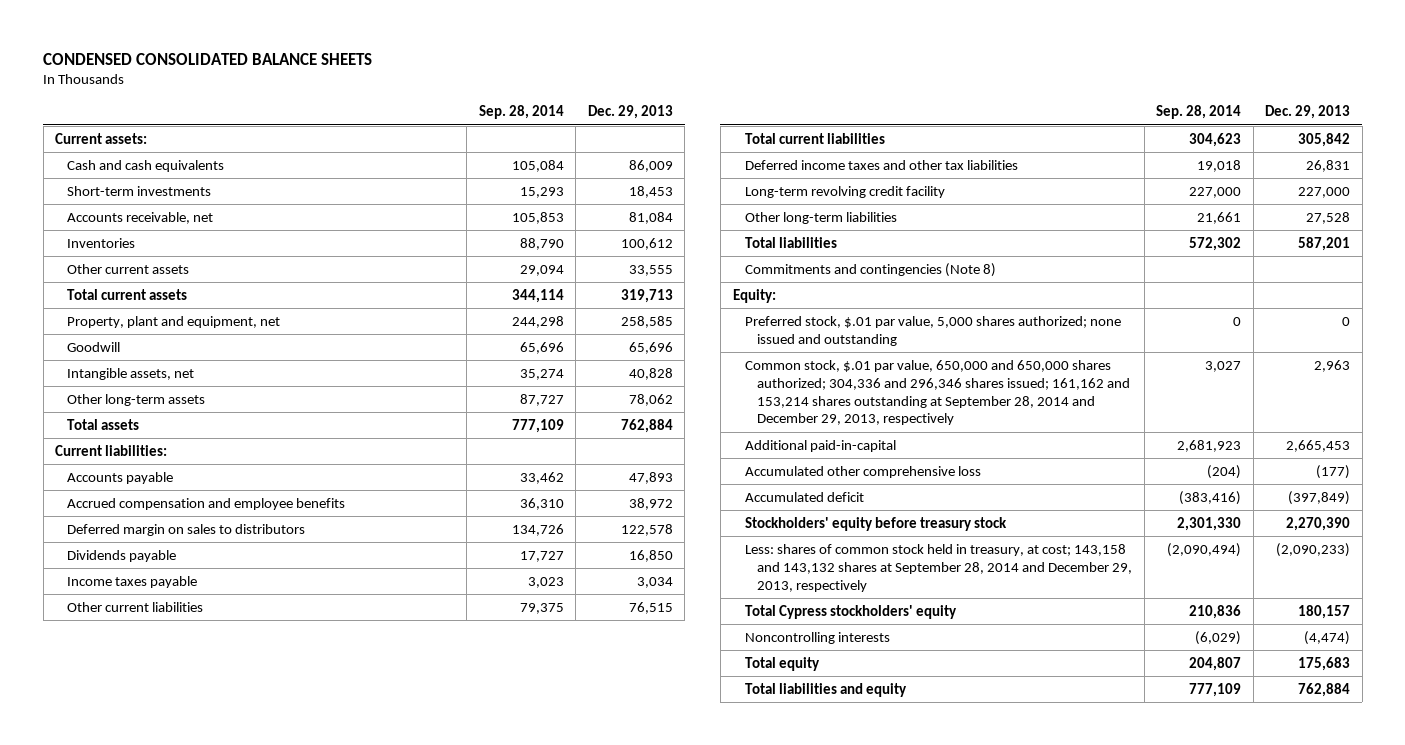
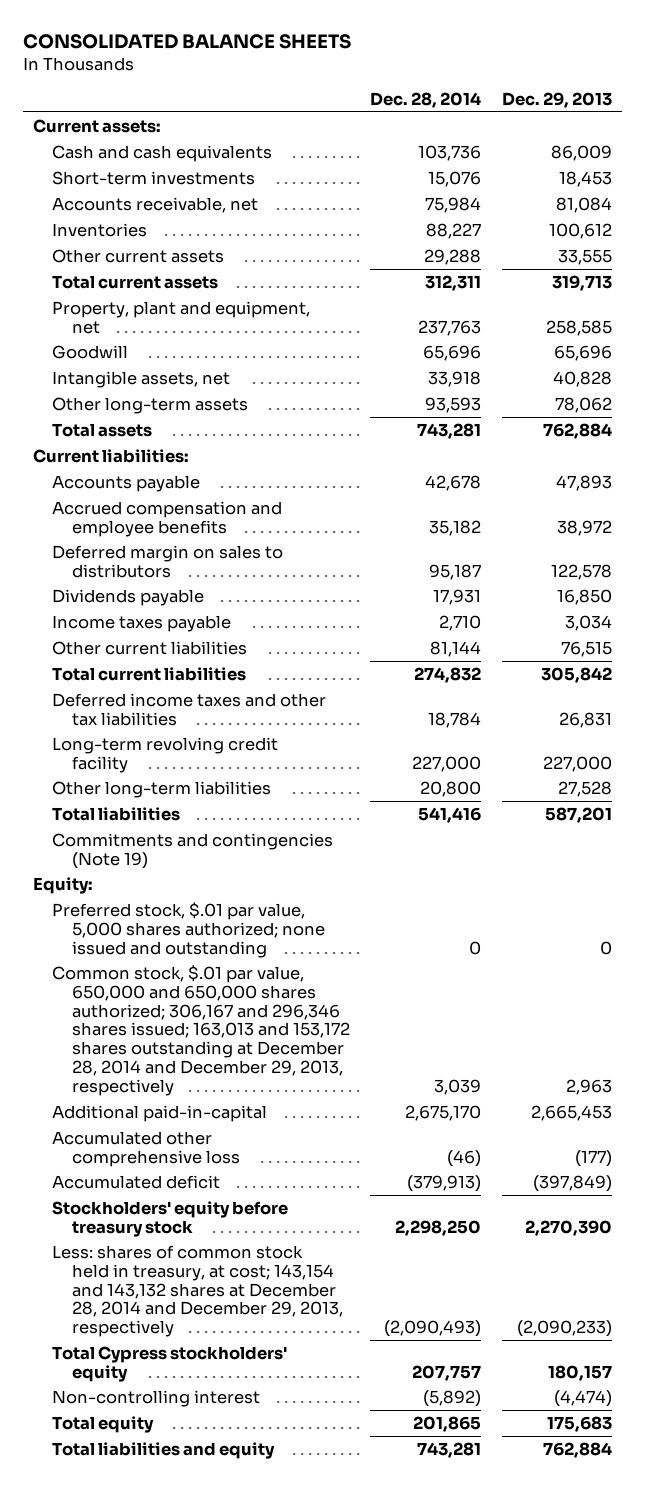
- CONDENSED CONSOLIDATED BALANCE SHEETS
+ CONSOLIDATED BALANCE SHEETS
- | Sep. 28, 2014 | Dec. 29, 2013
+ | Dec. 28, 2014 | Dec. 29, 2013
- Commitments and contingencies (Note 8)
+ Commitments and contingencies (Note 19)
- Common stock, $.01 par value, 650,000 and 650,000 shares authorized; 304,336 and 296,346 shares issued; 161,162 and 153,214 shares outstanding at September 28, 2014 and December 29, 2013, respectively | 3,027 | 2,963
+ Common stock, $.01 par value, 650,000 and 650,000 shares authorized; 306,167 and 296,346 shares issued; 163,013 and 153,172 shares outstanding at December 28, 2014 and December 29, 2013, respectively | 3,039 | 2,963
- Less: shares of common stock held in treasury, at cost; 143,158 and 143,132 shares at September 28, 2014 and December 29, 2013, respectively | (2,090,494) | (2,090,233)
+ Less: shares of common stock held in treasury, at cost; 143,154 and 143,132 shares at December 28, 2014 and December 29, 2013, respectively | (2,090,493) | (2,090,233)
- Noncontrolling interests | (6,029) | (4,474)
+ Non-controlling interest | (5,892) | (4,474)

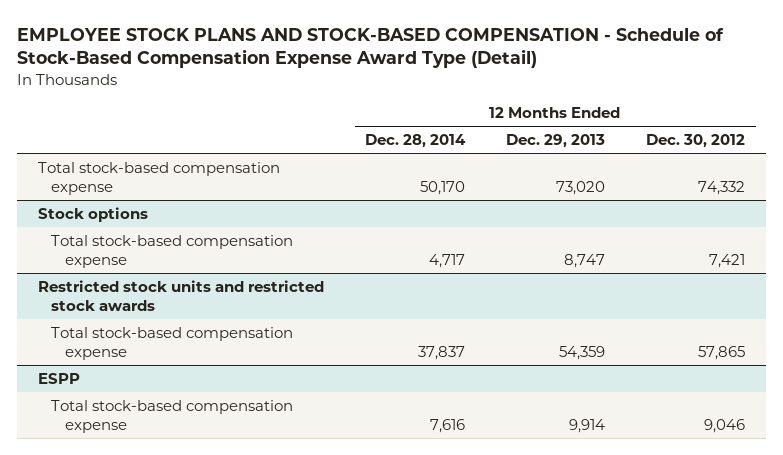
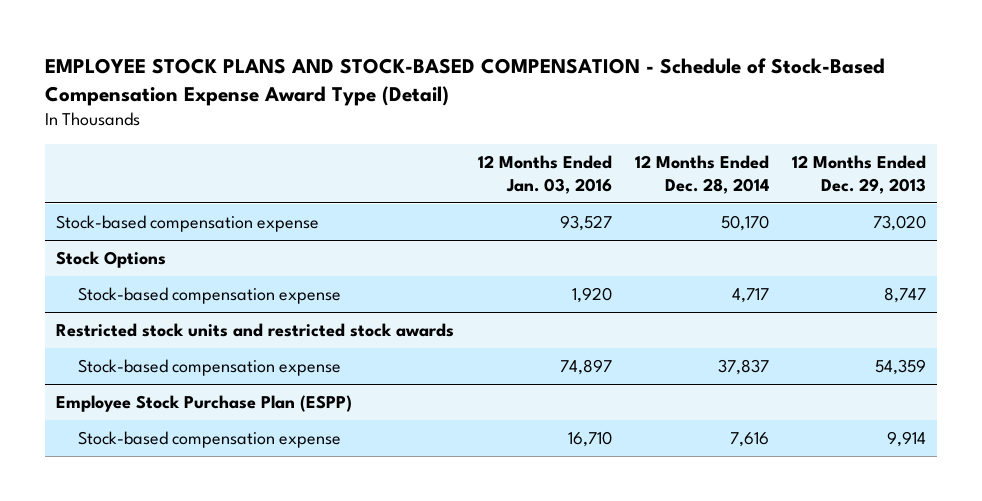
- | 12 Months Ended Dec. 28, 2014 | 12 Months Ended Dec. 29, 2013 | 12 Months Ended Dec. 30, 2012
+ | 12 Months Ended Jan. 03, 2016 | 12 Months Ended Dec. 28, 2014 | 12 Months Ended Dec. 29, 2013
- Total stock-based compensation expense | 50,170 | 73,020 | 74,332
- Stock options
- Total stock-based compensation expense | 4,717 | 8,747 | 7,421
+ Stock-based compensation expense | 93,527 | 50,170 | 73,020
+ Stock Options
+ Stock-based compensation expense | 1,920 | 4,717 | 8,747
@ Restricted stock units and restricted stock awards
- Total stock-based compensation expense | 37,837 | 54,359 | 57,865
- ESPP
- Total stock-based compensation expense | 7,616 | 9,914 | 9,046
@ Restricted stock units and restricted stock awards
+ Stock-based compensation expense | 74,897 | 37,837 | 54,359
+ Employee Stock Purchase Plan (ESPP)
+ Stock-based compensation expense | 16,710 | 7,616 | 9,914

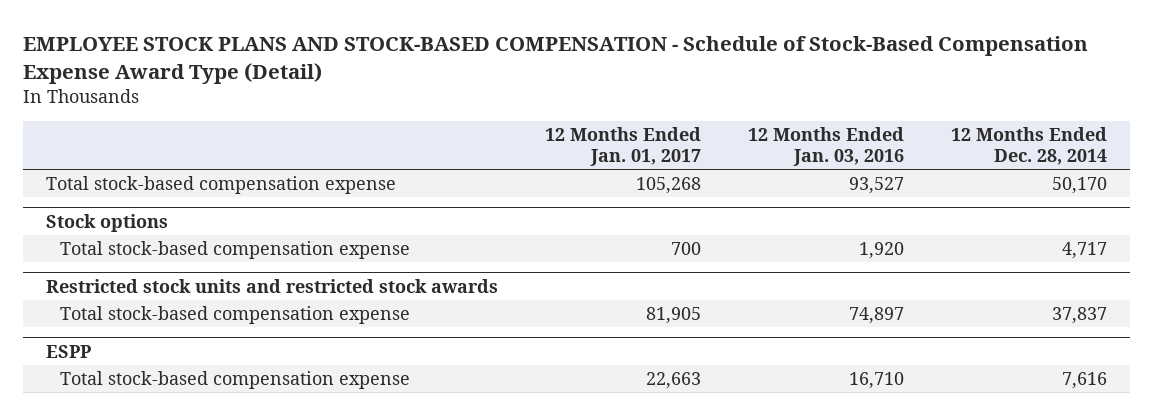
- | 12 Months Ended Jan. 03, 2016 | 12 Months Ended Dec. 28, 2014 | 12 Months Ended Dec. 29, 2013
+ | 12 Months Ended Jan. 01, 2017 | 12 Months Ended Jan. 03, 2016 | 12 Months Ended Dec. 28, 2014
- Stock-based compensation expense | 93,527 | 50,170 | 73,020
- Stock Options
- Stock-based compensation expense | 1,920 | 4,717 | 8,747
+ Total stock-based compensation expense | 105,268 | 93,527 | 50,170
+ Stock options
+ Total stock-based compensation expense | 700 | 1,920 | 4,717
@ Restricted stock units and restricted stock awards
- Stock-based compensation expense | 74,897 | 37,837 | 54,359
- Employee Stock Purchase Plan (ESPP)
- Stock-based compensation expense | 16,710 | 7,616 | 9,914
@ Restricted stock units and restricted stock awards
+ Total stock-based compensation expense | 81,905 | 74,897 | 37,837
+ ESPP
+ Total stock-based compensation expense | 22,663 | 16,710 | 7,616

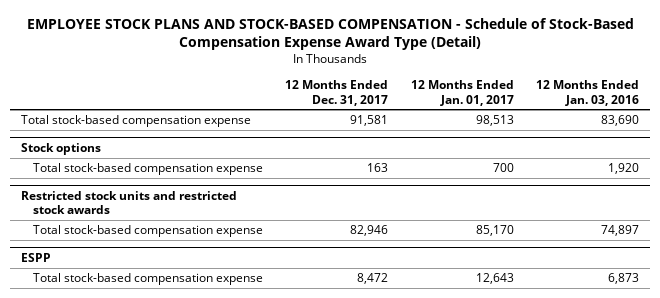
- | 12 Months Ended Jan. 01, 2017 | 12 Months Ended Jan. 03, 2016 | 12 Months Ended Dec. 28, 2014
+ | 12 Months Ended Dec. 31, 2017 | 12 Months Ended Jan. 01, 2017 | 12 Months Ended Jan. 03, 2016
- Total stock-based compensation expense | 105,268 | 93,527 | 50,170
+ Total stock-based compensation expense | 91,581 | 98,513 | 83,690
@ Restricted stock units and restricted stock awards
- Total stock-based compensation expense | 81,905 | 74,897 | 37,837
+ Total stock-based compensation expense | 82,946 | 85,170 | 74,897
@ ESPP
- Total stock-based compensation expense | 22,663 | 16,710 | 7,616
+ Total stock-based compensation expense | 8,472 | 12,643 | 6,873

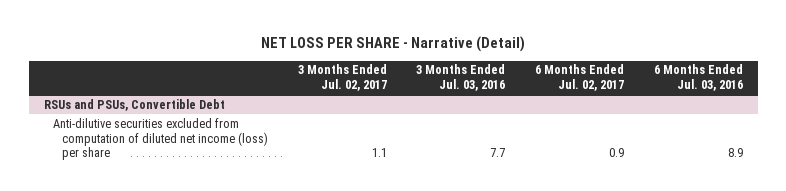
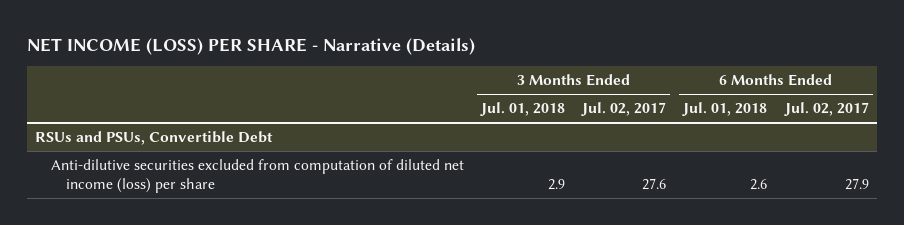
- NET LOSS PER SHARE - Narrative (Detail)
+ NET INCOME (LOSS) PER SHARE - Narrative (Details)
- | 3 Months Ended Jul. 02, 2017 | 3 Months Ended Jul. 03, 2016 | 6 Months Ended Jul. 02, 2017 | 6 Months Ended Jul. 03, 2016
+ | 3 Months Ended Jul. 01, 2018 | 3 Months Ended Jul. 02, 2017 | 6 Months Ended Jul. 01, 2018 | 6 Months Ended Jul. 02, 2017
@ RSUs and PSUs, Convertible Debt
- Anti-dilutive securities excluded from computation of diluted net income (loss) per share | 1.1 | 7.7 | 0.9 | 8.9
+ Anti-dilutive securities excluded from computation of diluted net income (loss) per share | 2.9 | 27.6 | 2.6 | 27.9

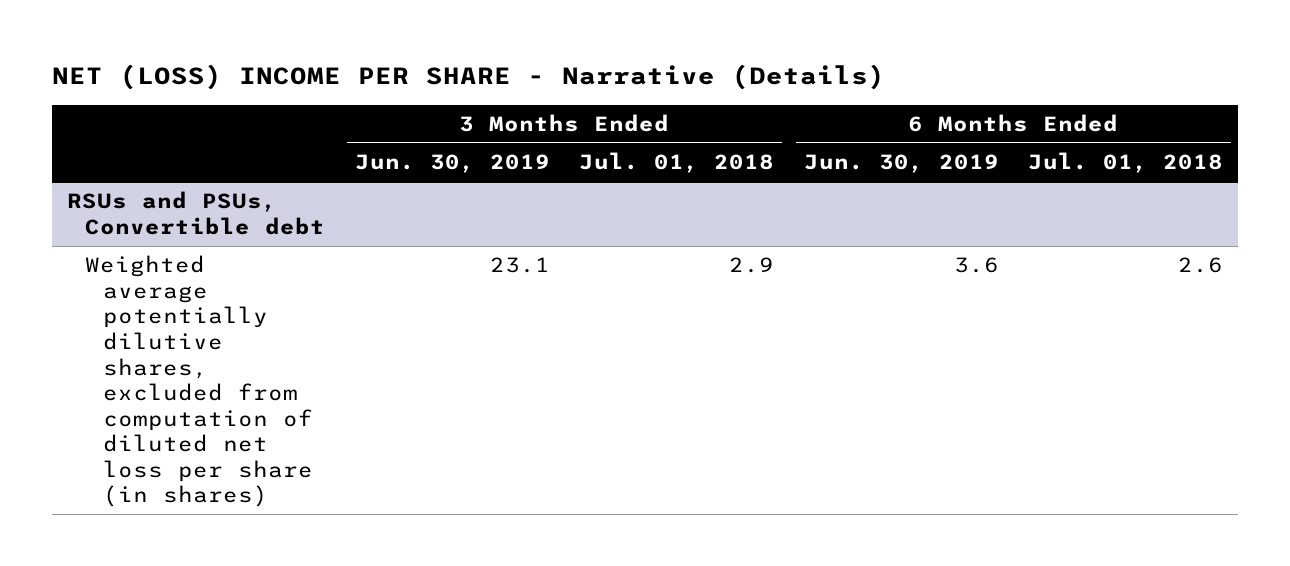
- NET INCOME (LOSS) PER SHARE - Narrative (Details)
+ NET (LOSS) INCOME PER SHARE - Narrative (Details)
- | 3 Months Ended Jul. 01, 2018 | 3 Months Ended Jul. 02, 2017 | 6 Months Ended Jul. 01, 2018 | 6 Months Ended Jul. 02, 2017
+ | 3 Months Ended Jun. 30, 2019 | 3 Months Ended Jul. 01, 2018 | 6 Months Ended Jun. 30, 2019 | 6 Months Ended Jul. 01, 2018
- RSUs and PSUs, Convertible Debt
- Anti-dilutive securities excluded from computation of diluted net income (loss) per share | 2.9 | 27.6 | 2.6 | 27.9
+ RSUs and PSUs, Convertible debt
+ Weighted average potentially dilutive shares, excluded from computation of diluted net loss per share (in shares) | 23.1 | 2.9 | 3.6 | 2.6

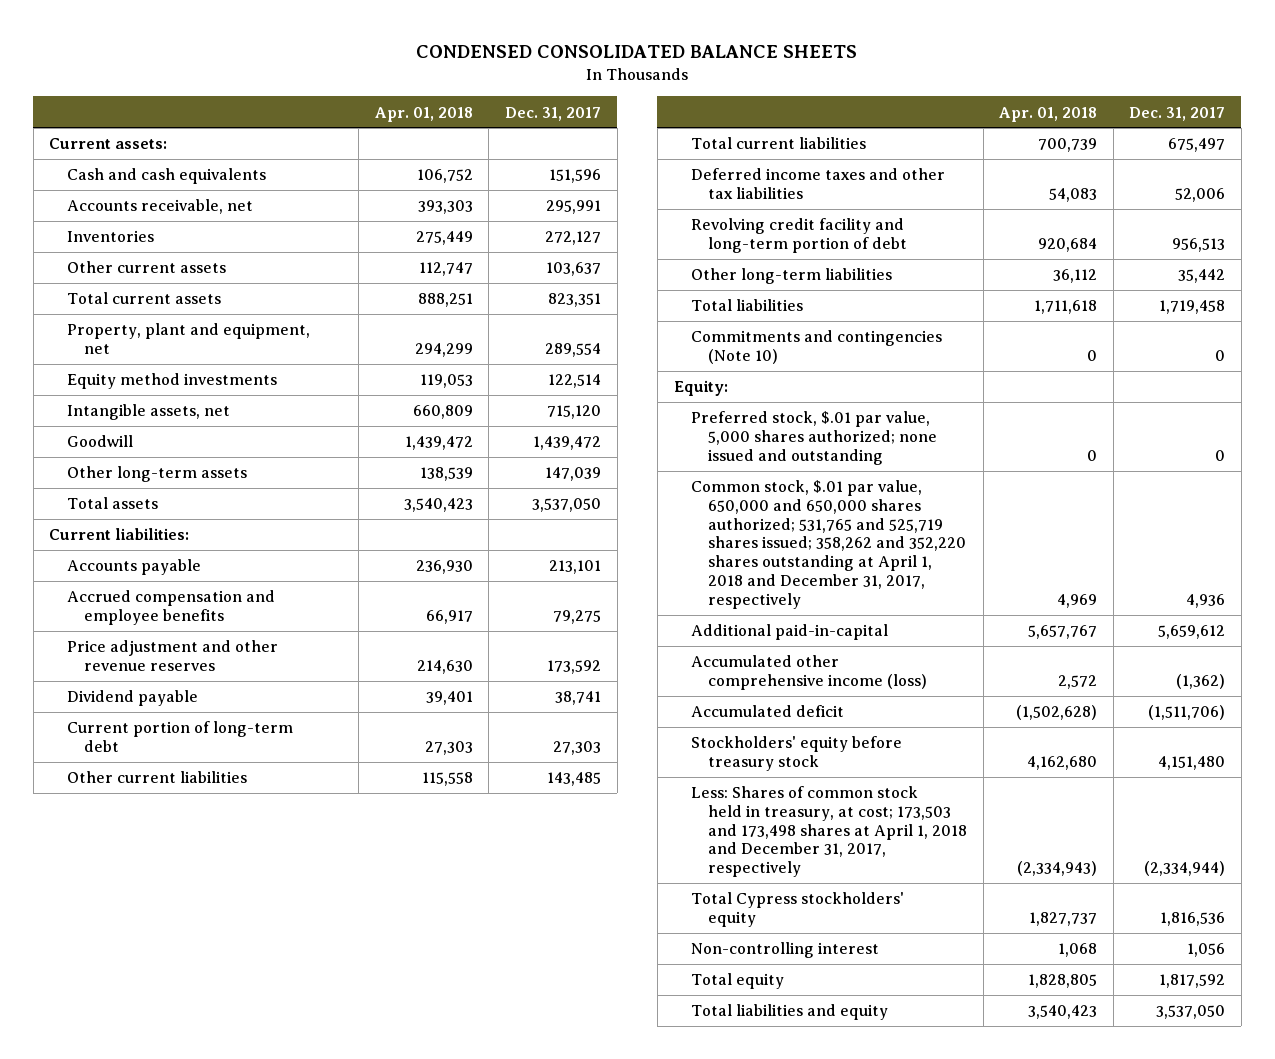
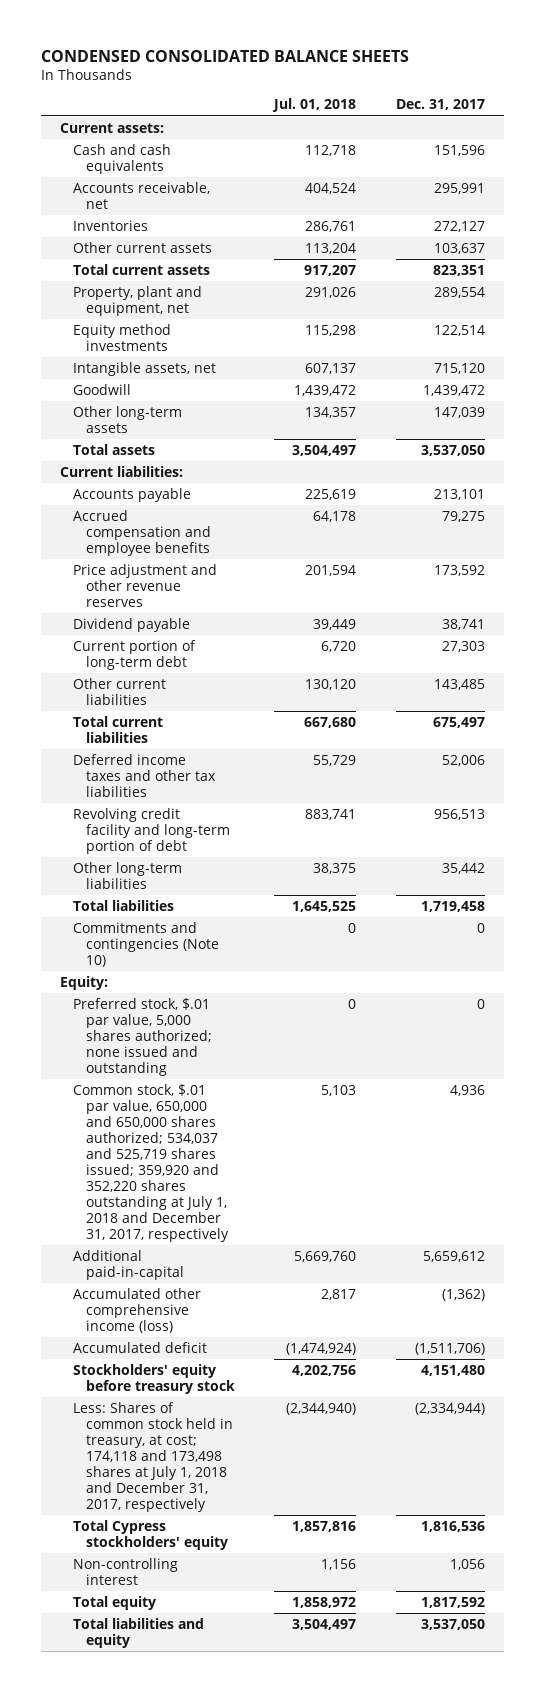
- | Apr. 01, 2018 | Dec. 31, 2017
+ | Jul. 01, 2018 | Dec. 31, 2017
- Common stock, $.01 par value, 650,000 and 650,000 shares authorized; 531,765 and 525,719 shares issued; 358,262 and 352,220 shares outstanding at April 1, 2018 and December 31, 2017, respectively | 4,969 | 4,936
+ Common stock, $.01 par value, 650,000 and 650,000 shares authorized; 534,037 and 525,719 shares issued; 359,920 and 352,220 shares outstanding at July 1, 2018 and December 31, 2017, respectively | 5,103 | 4,936
- Less: Shares of common stock held in treasury, at cost; 173,503 and 173,498 shares at April 1, 2018 and December 31, 2017, respectively | (2,334,943) | (2,334,944)
+ Less: Shares of common stock held in treasury, at cost; 174,118 and 173,498 shares at July 1, 2018 and December 31, 2017, respectively | (2,344,940) | (2,334,944)

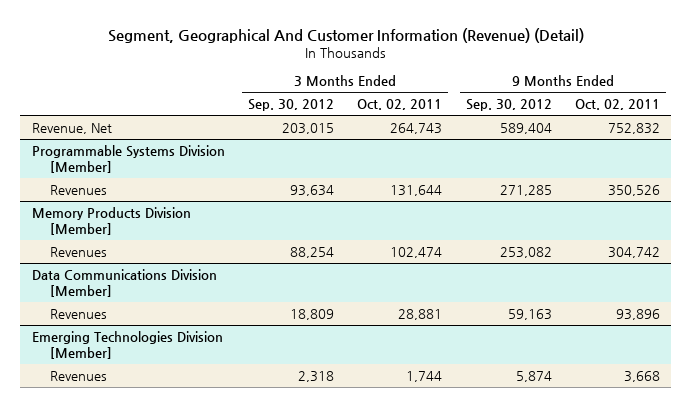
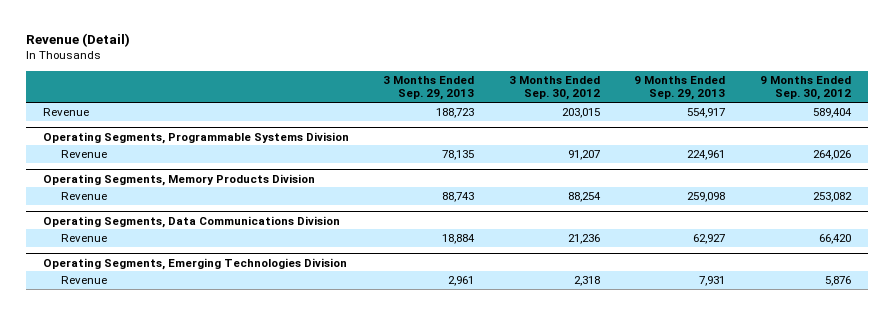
- Segment, Geographical And Customer Information (Revenue) (Detail)
+ Revenue (Detail)
- | 3 Months Ended Sep. 30, 2012 | 3 Months Ended Oct. 02, 2011 | 9 Months Ended Sep. 30, 2012 | 9 Months Ended Oct. 02, 2011
+ | 3 Months Ended Sep. 29, 2013 | 3 Months Ended Sep. 30, 2012 | 9 Months Ended Sep. 29, 2013 | 9 Months Ended Sep. 30, 2012
- Revenue, Net | 203,015 | 264,743 | 589,404 | 752,832
- Programmable Systems Division [Member]
- Revenues | 93,634 | 131,644 | 271,285 | 350,526
- Memory Products Division [Member]
- Revenues | 88,254 | 102,474 | 253,082 | 304,742
- Data Communications Division [Member]
- Revenues | 18,809 | 28,881 | 59,163 | 93,896
- Emerging Technologies Division [Member]
- Revenues | 2,318 | 1,744 | 5,874 | 3,668
+ Revenue | 188,723 | 203,015 | 554,917 | 589,404
+ Operating Segments, Programmable Systems Division
+ Revenue | 78,135 | 91,207 | 224,961 | 264,026
+ Operating Segments, Memory Products Division
+ Revenue | 88,743 | 88,254 | 259,098 | 253,082
+ Operating Segments, Data Communications Division
+ Revenue | 18,884 | 21,236 | 62,927 | 66,420
+ Operating Segments, Emerging Technologies Division
+ Revenue | 2,961 | 2,318 | 7,931 | 5,876

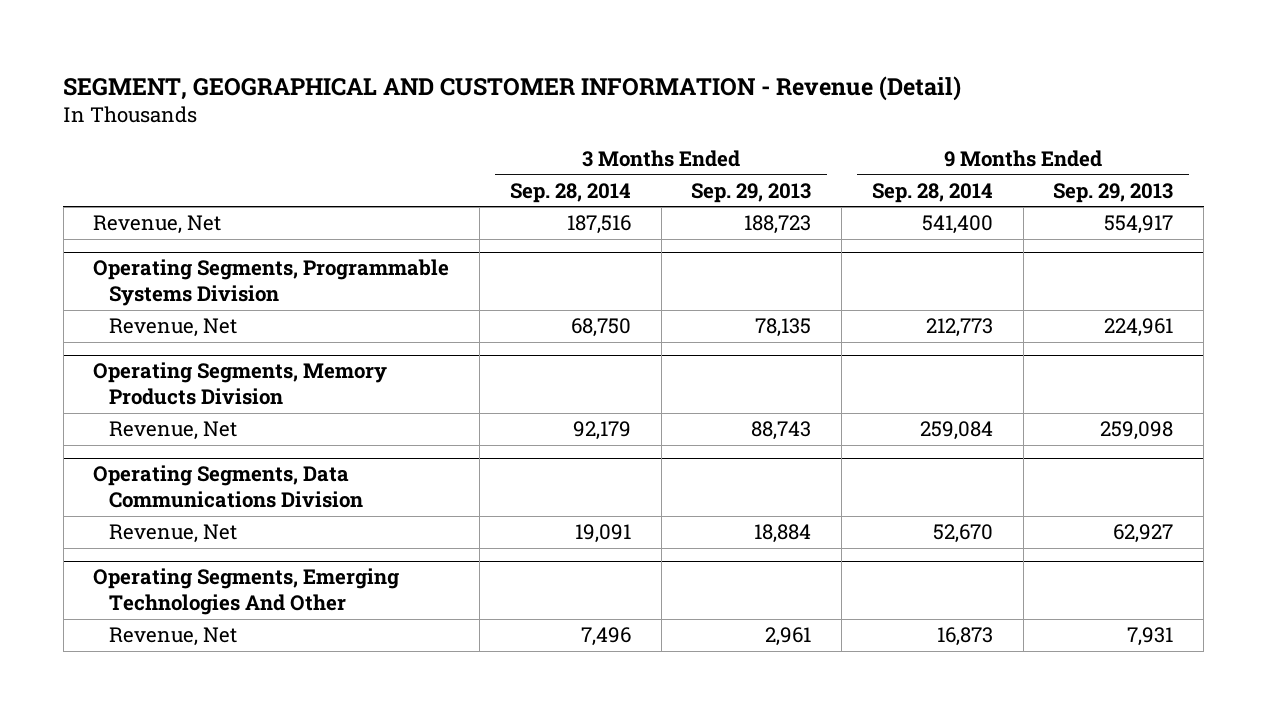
- Revenue (Detail)
+ SEGMENT, GEOGRAPHICAL AND CUSTOMER INFORMATION - Revenue (Detail)
- | 3 Months Ended Sep. 29, 2013 | 3 Months Ended Sep. 30, 2012 | 9 Months Ended Sep. 29, 2013 | 9 Months Ended Sep. 30, 2012
+ | 3 Months Ended Sep. 28, 2014 | 3 Months Ended Sep. 29, 2013 | 9 Months Ended Sep. 28, 2014 | 9 Months Ended Sep. 29, 2013
- Revenue | 188,723 | 203,015 | 554,917 | 589,404
+ Revenue, Net | 187,516 | 188,723 | 541,400 | 554,917
@ Operating Segments, Programmable Systems Division
- Revenue | 78,135 | 91,207 | 224,961 | 264,026
+ Revenue, Net | 68,750 | 78,135 | 212,773 | 224,961
@ Operating Segments, Memory Products Division
- Revenue | 88,743 | 88,254 | 259,098 | 253,082
+ Revenue, Net | 92,179 | 88,743 | 259,084 | 259,098
@ Operating Segments, Data Communications Division
- Revenue | 18,884 | 21,236 | 62,927 | 66,420
- Operating Segments, Emerging Technologies Division
- Revenue | 2,961 | 2,318 | 7,931 | 5,876
@ Operating Segments, Data Communications Division
+ Revenue, Net | 19,091 | 18,884 | 52,670 | 62,927
+ Operating Segments, Emerging Technologies And Other
+ Revenue, Net | 7,496 | 2,961 | 16,873 | 7,931

